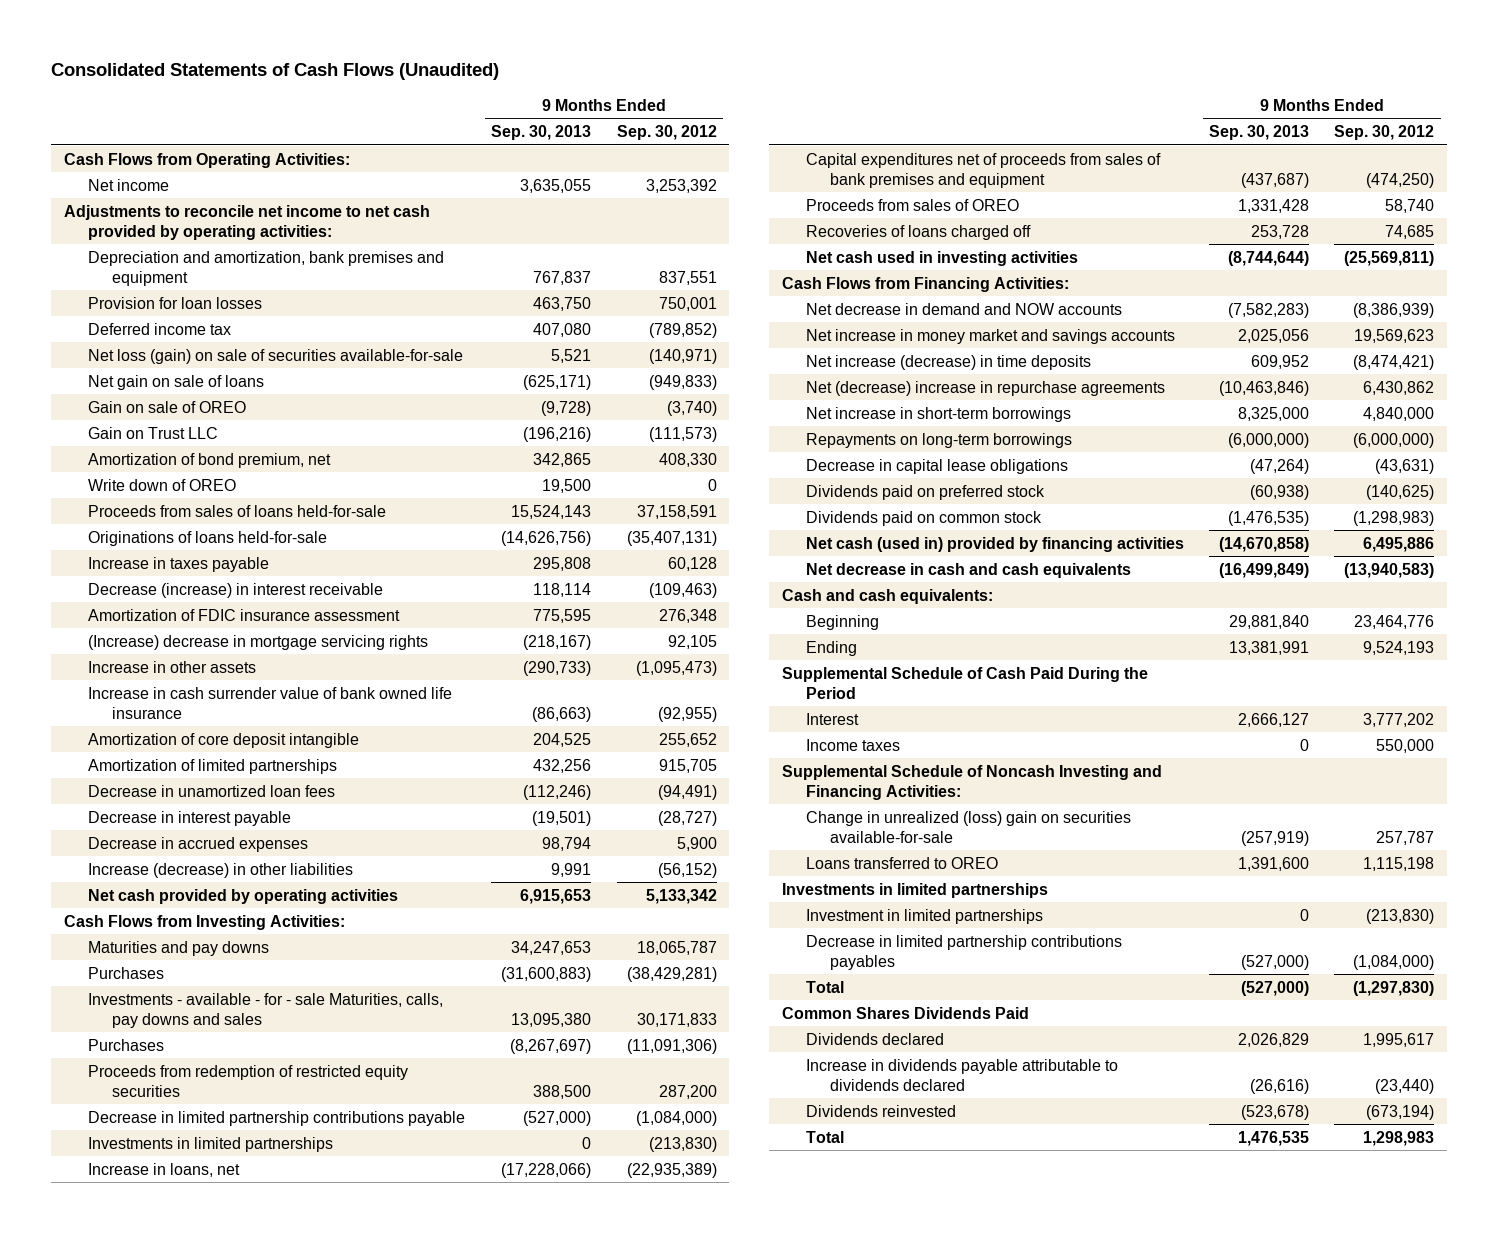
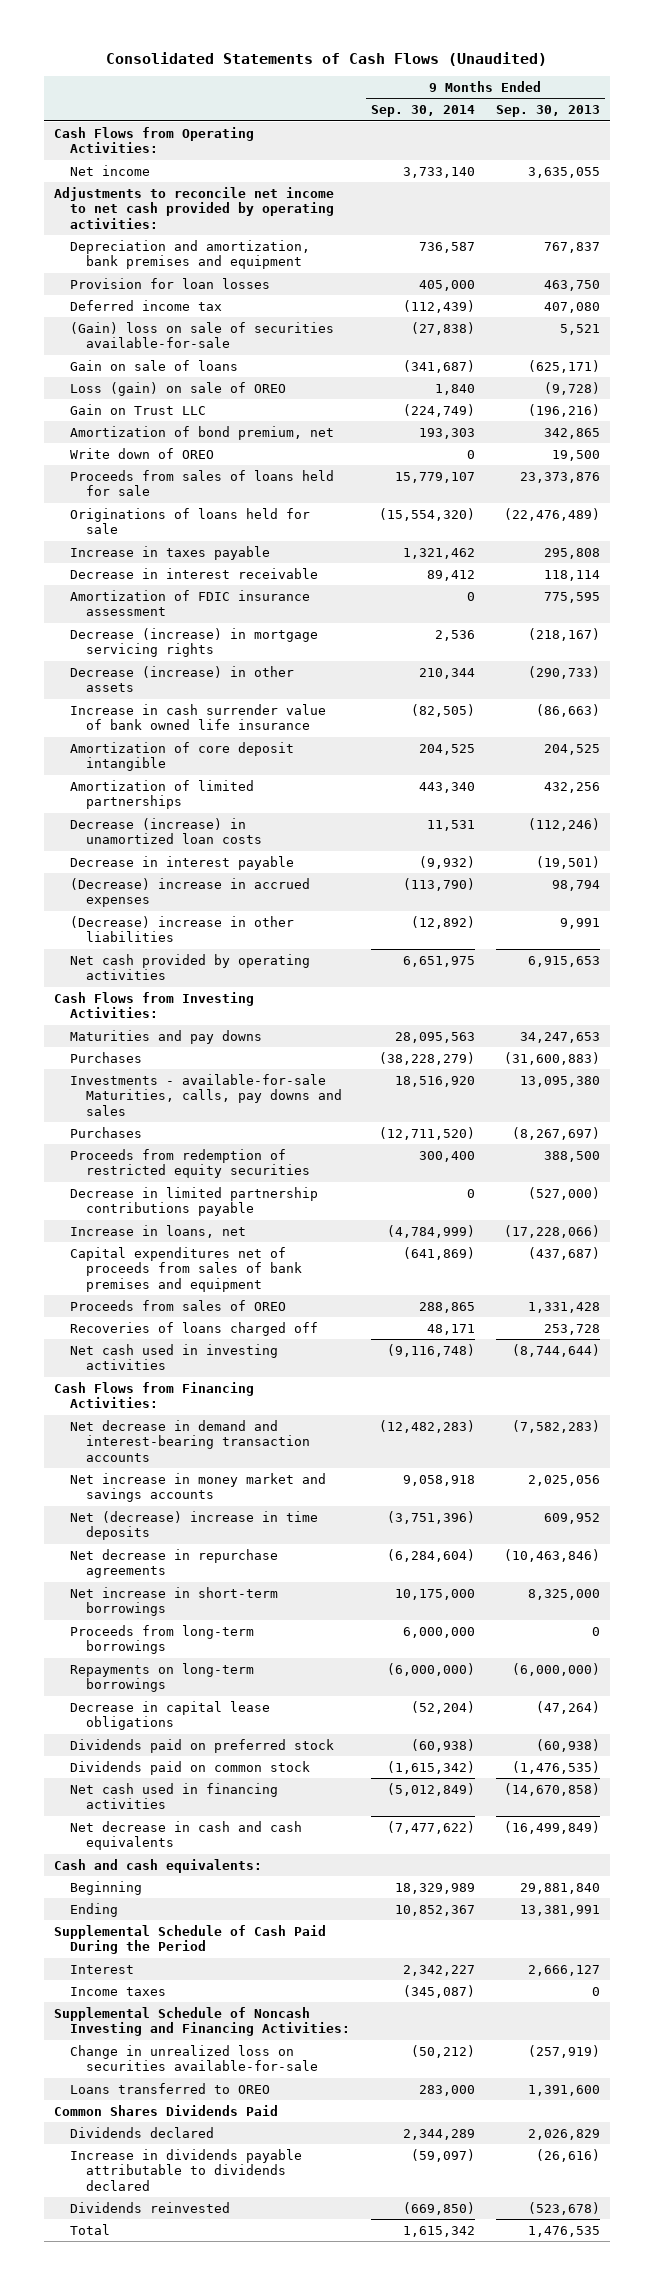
- | 9 Months Ended Sep. 30, 2013 | 9 Months Ended Sep. 30, 2012
+ | 9 Months Ended Sep. 30, 2014 | 9 Months Ended Sep. 30, 2013
- Net loss (gain) on sale of securities available-for-sale | 5,521 | (140,971)
- Net gain on sale of loans | (625,171) | (949,833)
- Gain on sale of OREO | (9,728) | (3,740)
+ (Gain) loss on sale of securities available-for-sale | (27,838) | 5,521
+ Gain on sale of loans | (341,687) | (625,171)
+ Loss (gain) on sale of OREO | 1,840 | (9,728)
- Proceeds from sales of loans held-for-sale | 15,524,143 | 37,158,591
- Originations of loans held-for-sale | (14,626,756) | (35,407,131)
+ Proceeds from sales of loans held for sale | 15,779,107 | 23,373,876
+ Originations of loans held for sale | (15,554,320) | (22,476,489)
- Decrease (increase) in interest receivable | 118,114 | (109,463)
+ Decrease in interest receivable | 89,412 | 118,114
- (Increase) decrease in mortgage servicing rights | (218,167) | 92,105
- Increase in other assets | (290,733) | (1,095,473)
+ Decrease (increase) in mortgage servicing rights | 2,536 | (218,167)
+ Decrease (increase) in other assets | 210,344 | (290,733)
- Decrease in unamortized loan fees | (112,246) | (94,491)
+ Decrease (increase) in unamortized loan costs | 11,531 | (112,246)
- Decrease in accrued expenses | 98,794 | 5,900
- Increase (decrease) in other liabilities | 9,991 | (56,152)
+ (Decrease) increase in accrued expenses | (113,790) | 98,794
+ (Decrease) increase in other liabilities | (12,892) | 9,991
- Investments - available - for - sale Maturities, calls, pay downs and sales | 13,095,380 | 30,171,833
+ Investments - available-for-sale Maturities, calls, pay downs and sales | 18,516,920 | 13,095,380
- Investments in limited partnerships | 0 | (213,830)
- Net decrease in demand and NOW accounts | (7,582,283) | (8,386,939)
+ Net decrease in demand and interest-bearing transaction accounts | (12,482,283) | (7,582,283)
- Net increase (decrease) in time deposits | 609,952 | (8,474,421)
- Net (decrease) increase in repurchase agreements | (10,463,846) | 6,430,862
+ Net (decrease) increase in time deposits | (3,751,396) | 609,952
+ Net decrease in repurchase agreements | (6,284,604) | (10,463,846)
+ Proceeds from long-term borrowings | 6,000,000 | 0
- Net cash (used in) provided by financing activities | (14,670,858) | 6,495,886
+ Net cash used in financing activities | (5,012,849) | (14,670,858)
- Change in unrealized (loss) gain on securities available-for-sale | (257,919) | 257,787
+ Change in unrealized loss on securities available-for-sale | (50,212) | (257,919)
- Investments in limited partnerships
- Investment in limited partnerships | 0 | (213,830)
- Decrease in limited partnership contributions payables | (527,000) | (1,084,000)
- Total | (527,000) | (1,297,830)

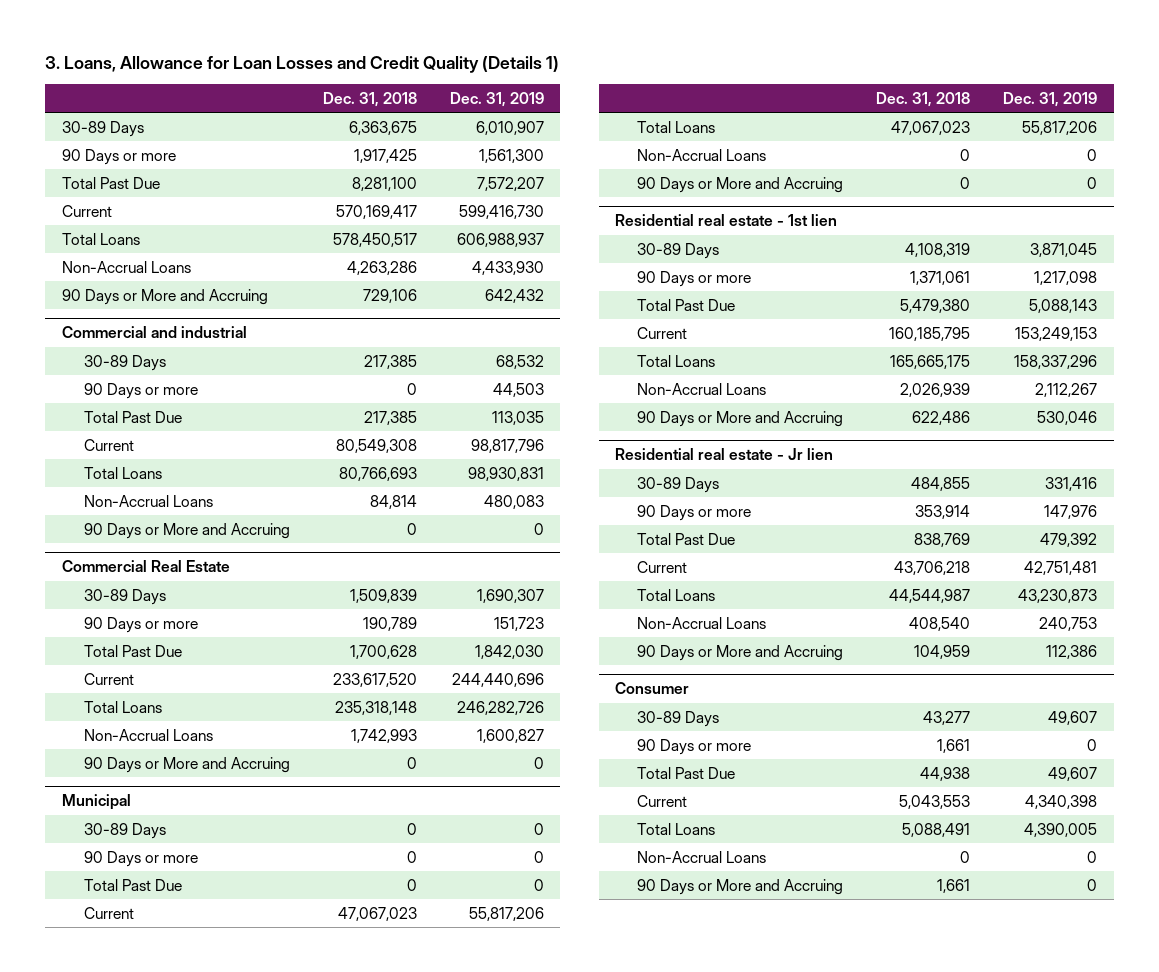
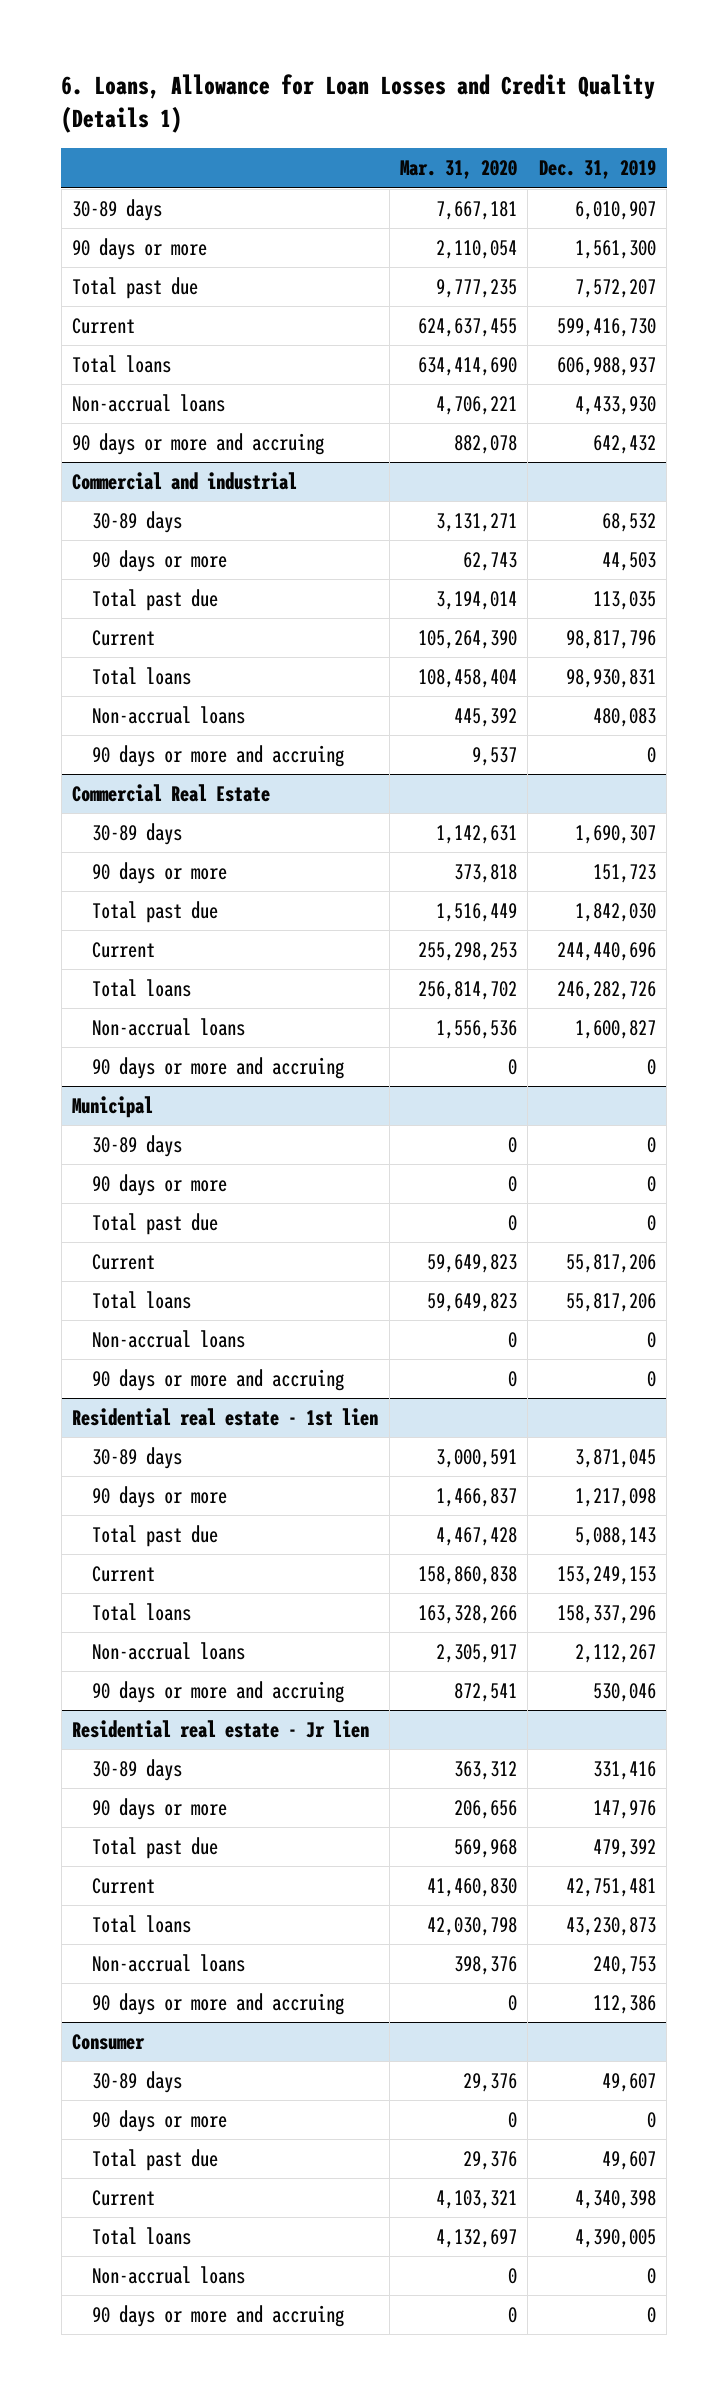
- 3. Loans, Allowance for Loan Losses and Credit Quality (Details 1)
+ 6. Loans, Allowance for Loan Losses and Credit Quality (Details 1)
- | Dec. 31, 2018 | Dec. 31, 2019
+ | Mar. 31, 2020 | Dec. 31, 2019
- 30-89 Days | 6,363,675 | 6,010,907
- 90 Days or more | 1,917,425 | 1,561,300
- Total Past Due | 8,281,100 | 7,572,207
+ 30-89 days | 7,667,181 | 6,010,907
+ 90 days or more | 2,110,054 | 1,561,300
+ Total past due | 9,777,235 | 7,572,207
- Total Loans | 578,450,517 | 606,988,937
- Non-Accrual Loans | 4,263,286 | 4,433,930
- 90 Days or More and Accruing | 729,106 | 642,432
+ Total loans | 634,414,690 | 606,988,937
+ Non-accrual loans | 4,706,221 | 4,433,930
+ 90 days or more and accruing | 882,078 | 642,432
@ Commercial and industrial
- 30-89 Days | 217,385 | 68,532
- 90 Days or more | 0 | 44,503
- Total Past Due | 217,385 | 113,035
+ 30-89 days | 3,131,271 | 68,532
+ 90 days or more | 62,743 | 44,503
+ Total past due | 3,194,014 | 113,035
- Total Loans | 80,766,693 | 98,930,831
- Non-Accrual Loans | 84,814 | 480,083
- 90 Days or More and Accruing | 0 | 0
+ Total loans | 108,458,404 | 98,930,831
+ Non-accrual loans | 445,392 | 480,083
+ 90 days or more and accruing | 9,537 | 0
@ Commercial Real Estate
- 30-89 Days | 1,509,839 | 1,690,307
- 90 Days or more | 190,789 | 151,723
- Total Past Due | 1,700,628 | 1,842,030
+ 30-89 days | 1,142,631 | 1,690,307
+ 90 days or more | 373,818 | 151,723
+ Total past due | 1,516,449 | 1,842,030
- Total Loans | 235,318,148 | 246,282,726
- Non-Accrual Loans | 1,742,993 | 1,600,827
- 90 Days or More and Accruing | 0 | 0
+ Total loans | 256,814,702 | 246,282,726
+ Non-accrual loans | 1,556,536 | 1,600,827
+ 90 days or more and accruing | 0 | 0
@ Municipal
- 30-89 Days | 0 | 0
- 90 Days or more | 0 | 0
- Total Past Due | 0 | 0
+ 30-89 days | 0 | 0
+ 90 days or more | 0 | 0
+ Total past due | 0 | 0
- Total Loans | 47,067,023 | 55,817,206
- Non-Accrual Loans | 0 | 0
- 90 Days or More and Accruing | 0 | 0
+ Total loans | 59,649,823 | 55,817,206
+ Non-accrual loans | 0 | 0
+ 90 days or more and accruing | 0 | 0
@ Residential real estate - 1st lien
- 30-89 Days | 4,108,319 | 3,871,045
- 90 Days or more | 1,371,061 | 1,217,098
- Total Past Due | 5,479,380 | 5,088,143
+ 30-89 days | 3,000,591 | 3,871,045
+ 90 days or more | 1,466,837 | 1,217,098
+ Total past due | 4,467,428 | 5,088,143
- Total Loans | 165,665,175 | 158,337,296
- Non-Accrual Loans | 2,026,939 | 2,112,267
- 90 Days or More and Accruing | 622,486 | 530,046
+ Total loans | 163,328,266 | 158,337,296
+ Non-accrual loans | 2,305,917 | 2,112,267
+ 90 days or more and accruing | 872,541 | 530,046
@ Residential real estate - Jr lien
- 30-89 Days | 484,855 | 331,416
- 90 Days or more | 353,914 | 147,976
- Total Past Due | 838,769 | 479,392
+ 30-89 days | 363,312 | 331,416
+ 90 days or more | 206,656 | 147,976
+ Total past due | 569,968 | 479,392
- Total Loans | 44,544,987 | 43,230,873
- Non-Accrual Loans | 408,540 | 240,753
- 90 Days or More and Accruing | 104,959 | 112,386
+ Total loans | 42,030,798 | 43,230,873
+ Non-accrual loans | 398,376 | 240,753
+ 90 days or more and accruing | 0 | 112,386
@ Consumer
- 30-89 Days | 43,277 | 49,607
- 90 Days or more | 1,661 | 0
- Total Past Due | 44,938 | 49,607
+ 30-89 days | 29,376 | 49,607
+ 90 days or more | 0 | 0
+ Total past due | 29,376 | 49,607
- Total Loans | 5,088,491 | 4,390,005
- Non-Accrual Loans | 0 | 0
- 90 Days or More and Accruing | 1,661 | 0
+ Total loans | 4,132,697 | 4,390,005
+ Non-accrual loans | 0 | 0
+ 90 days or more and accruing | 0 | 0

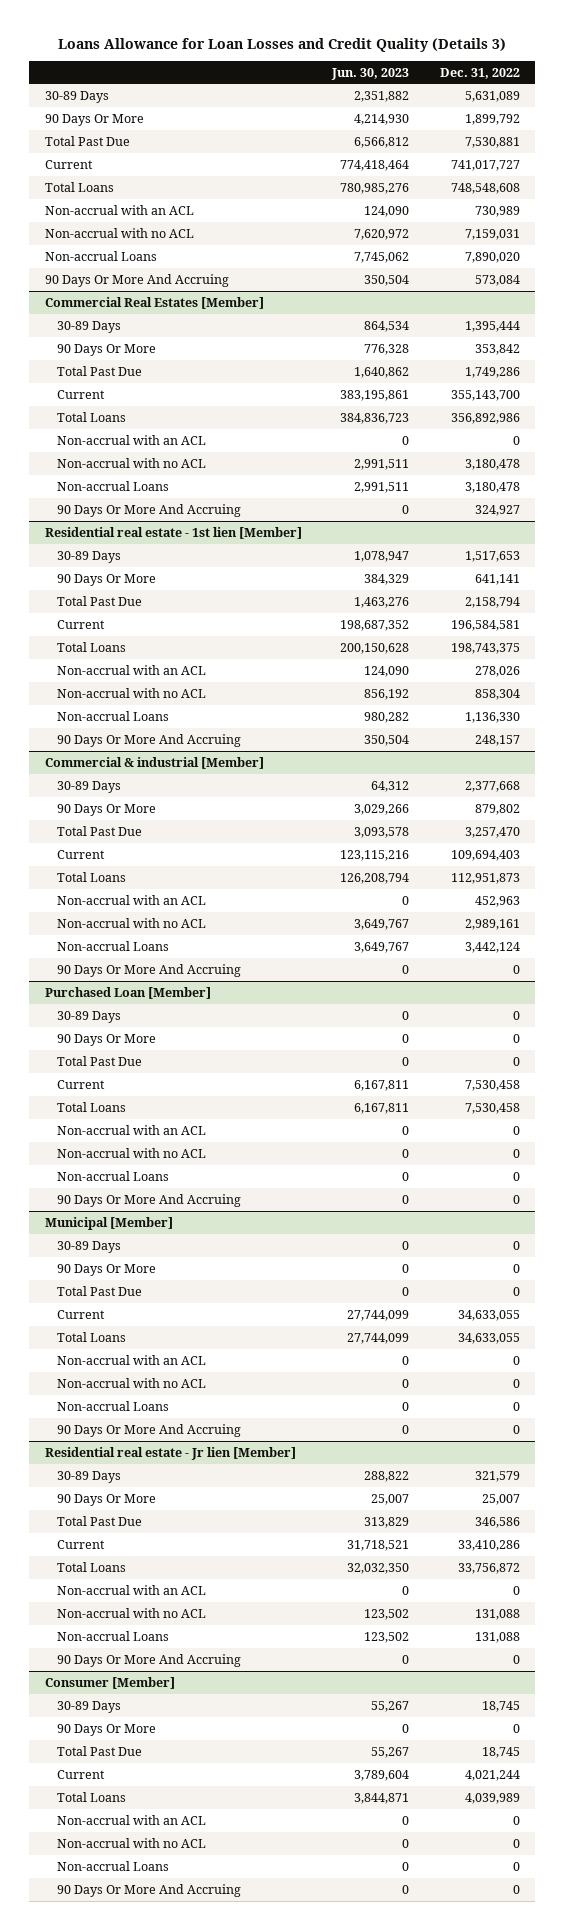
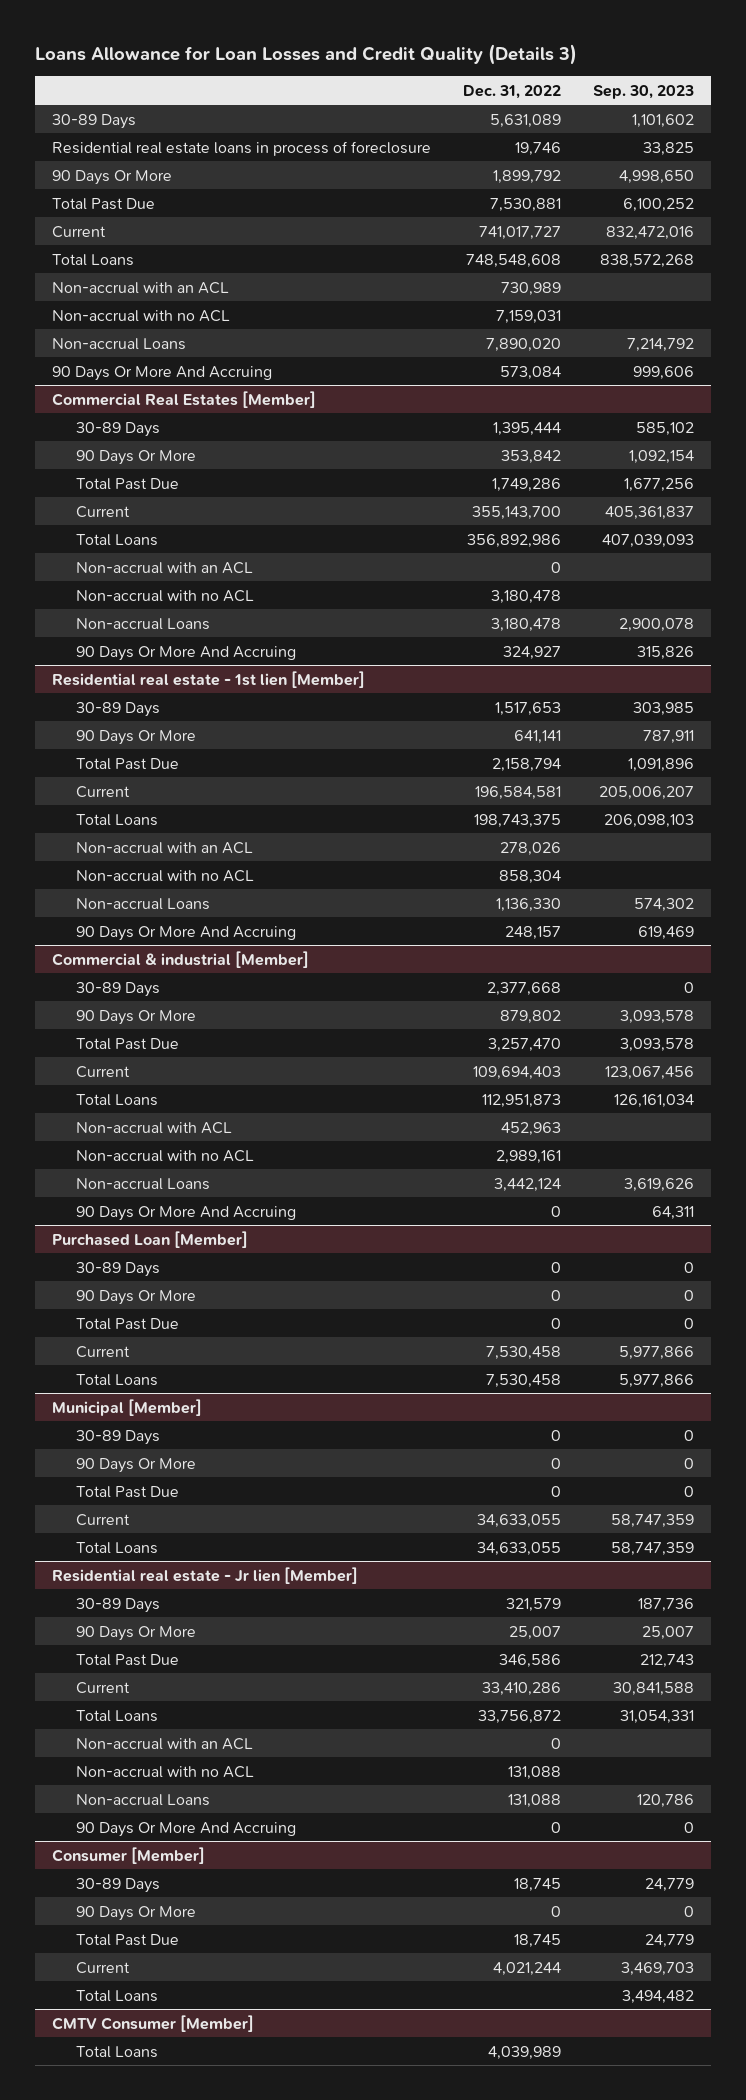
- | Jun. 30, 2023 | Dec. 31, 2022
+ | Dec. 31, 2022 | Sep. 30, 2023
+ Residential real estate loans in process of foreclosure | 19,746 | 33,825
@ Commercial & industrial [Member]
- Non-accrual with an ACL | 0 | 452,963
+ Non-accrual with ACL | 452,963 |
@ Purchased Loan [Member]
- Non-accrual with an ACL | 0 | 0
- Non-accrual with no ACL | 0 | 0
- Non-accrual Loans | 0 | 0
- 90 Days Or More And Accruing | 0 | 0
@ Municipal [Member]
- Non-accrual with an ACL | 0 | 0
- Non-accrual with no ACL | 0 | 0
- Non-accrual Loans | 0 | 0
- 90 Days Or More And Accruing | 0 | 0
@ Consumer [Member]
+ Total Loans | | 3,494,482
+ CMTV Consumer [Member]
@ Consumer [Member]
- Non-accrual with an ACL | 0 | 0
- Non-accrual with no ACL | 0 | 0
- Non-accrual Loans | 0 | 0
- 90 Days Or More And Accruing | 0 | 0

